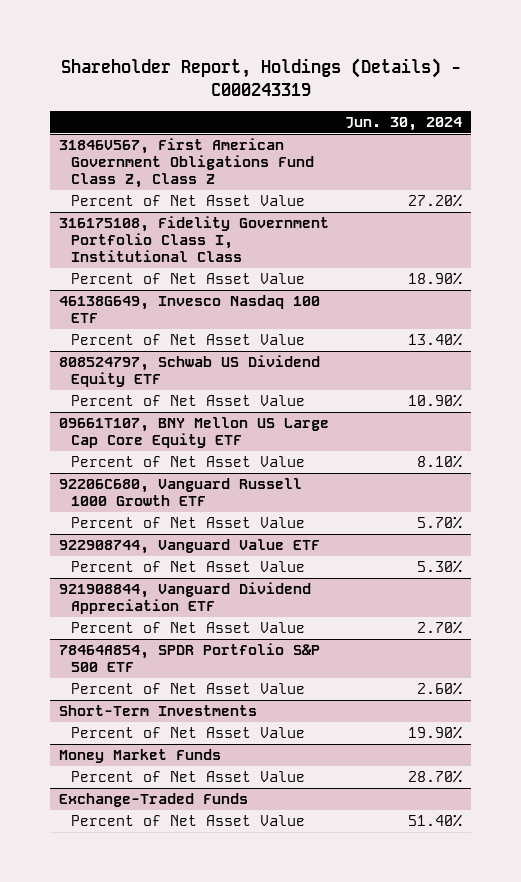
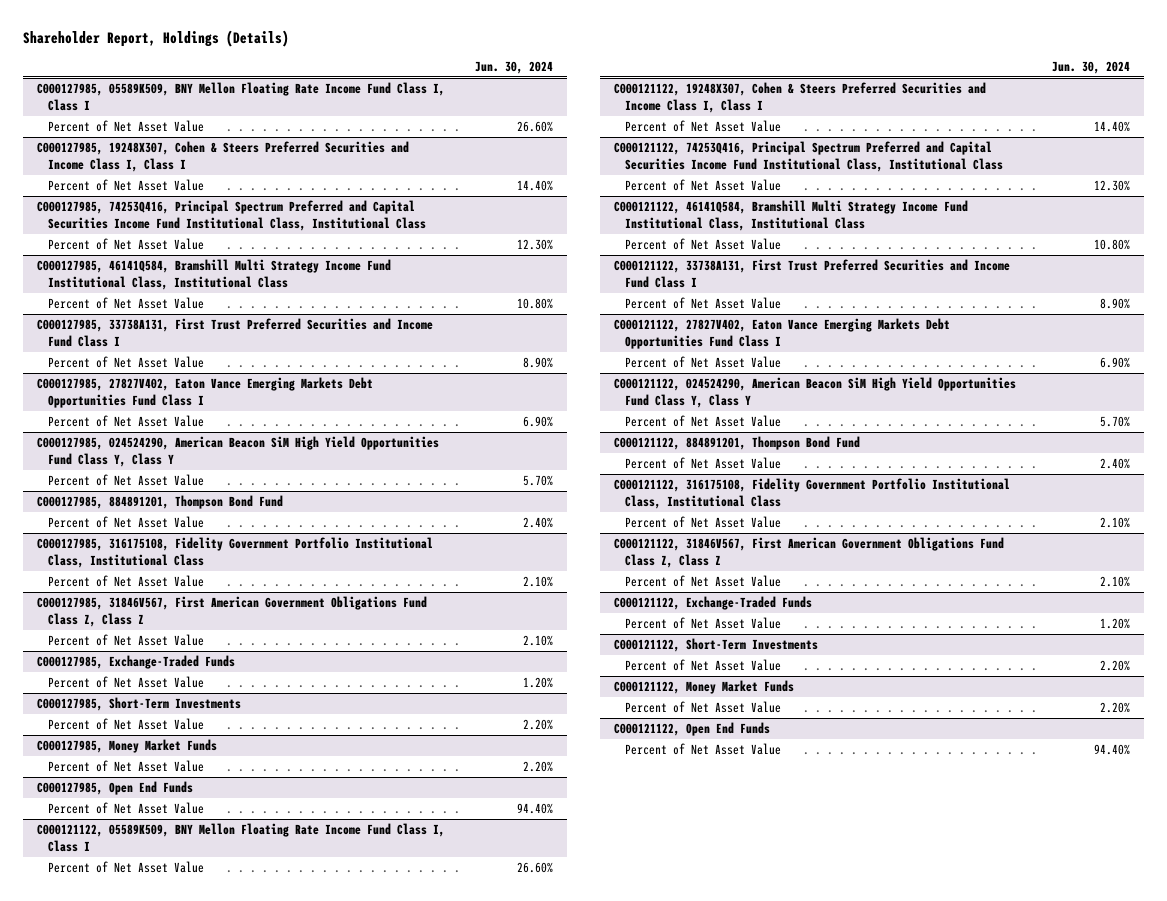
- Shareholder Report, Holdings (Details) - C000243319
+ Shareholder Report, Holdings (Details)
- 31846V567, First American Government Obligations Fund Class Z, Class Z
- Percent of Net Asset Value | 27.20%
- 316175108, Fidelity Government Portfolio Class I, Institutional Class
- Percent of Net Asset Value | 18.90%
- 46138G649, Invesco Nasdaq 100 ETF
- Percent of Net Asset Value | 13.40%
- 808524797, Schwab US Dividend Equity ETF
- Percent of Net Asset Value | 10.90%
- 09661T107, BNY Mellon US Large Cap Core Equity ETF
- Percent of Net Asset Value | 8.10%
- 92206C680, Vanguard Russell 1000 Growth ETF
+ C000127985, 05589K509, BNY Mellon Floating Rate Income Fund Class I, Class I
+ Percent of Net Asset Value | 26.60%
+ C000127985, 19248X307, Cohen & Steers Preferred Securities and Income Class I, Class I
+ Percent of Net Asset Value | 14.40%
+ C000127985, 74253Q416, Principal Spectrum Preferred and Capital Securities Income Fund Institutional Class, Institutional Class
+ Percent of Net Asset Value | 12.30%
+ C000127985, 46141Q584, Bramshill Multi Strategy Income Fund Institutional Class, Institutional Class
+ Percent of Net Asset Value | 10.80%
+ C000127985, 33738A131, First Trust Preferred Securities and Income Fund Class I
+ Percent of Net Asset Value | 8.90%
+ C000127985, 27827V402, Eaton Vance Emerging Markets Debt Opportunities Fund Class I
+ Percent of Net Asset Value | 6.90%
+ C000127985, 024524290, American Beacon SiM High Yield Opportunities Fund Class Y, Class Y
- 922908744, Vanguard Value ETF
- Percent of Net Asset Value | 5.30%
- 921908844, Vanguard Dividend Appreciation ETF
- Percent of Net Asset Value | 2.70%
- 78464A854, SPDR Portfolio S&P 500 ETF
- Percent of Net Asset Value | 2.60%
- Short-Term Investments
- Percent of Net Asset Value | 19.90%
- Money Market Funds
- Percent of Net Asset Value | 28.70%
- Exchange-Traded Funds
- Percent of Net Asset Value | 51.40%
+ C000127985, 884891201, Thompson Bond Fund
+ Percent of Net Asset Value | 2.40%
+ C000127985, 316175108, Fidelity Government Portfolio Institutional Class, Institutional Class
+ Percent of Net Asset Value | 2.10%
+ C000127985, 31846V567, First American Government Obligations Fund Class Z, Class Z
+ Percent of Net Asset Value | 2.10%
+ C000127985, Exchange-Traded Funds
+ Percent of Net Asset Value | 1.20%
+ C000127985, Short-Term Investments
+ Percent of Net Asset Value | 2.20%
+ C000127985, Money Market Funds
+ Percent of Net Asset Value | 2.20%
+ C000127985, Open End Funds
+ Percent of Net Asset Value | 94.40%
+ C000121122, 05589K509, BNY Mellon Floating Rate Income Fund Class I, Class I
+ Percent of Net Asset Value | 26.60%
+ C000121122, 19248X307, Cohen & Steers Preferred Securities and Income Class I, Class I
+ Percent of Net Asset Value | 14.40%
+ C000121122, 74253Q416, Principal Spectrum Preferred and Capital Securities Income Fund Institutional Class, Institutional Class
+ Percent of Net Asset Value | 12.30%
+ C000121122, 46141Q584, Bramshill Multi Strategy Income Fund Institutional Class, Institutional Class
+ Percent of Net Asset Value | 10.80%
+ C000121122, 33738A131, First Trust Preferred Securities and Income Fund Class I
+ Percent of Net Asset Value | 8.90%
+ C000121122, 27827V402, Eaton Vance Emerging Markets Debt Opportunities Fund Class I
+ Percent of Net Asset Value | 6.90%
+ C000121122, 024524290, American Beacon SiM High Yield Opportunities Fund Class Y, Class Y
+ Percent of Net Asset Value | 5.70%
+ C000121122, 884891201, Thompson Bond Fund
+ Percent of Net Asset Value | 2.40%
+ C000121122, 316175108, Fidelity Government Portfolio Institutional Class, Institutional Class
+ Percent of Net Asset Value | 2.10%
+ C000121122, 31846V567, First American Government Obligations Fund Class Z, Class Z
+ Percent of Net Asset Value | 2.10%
+ C000121122, Exchange-Traded Funds
+ Percent of Net Asset Value | 1.20%
+ C000121122, Short-Term Investments
+ Percent of Net Asset Value | 2.20%
+ C000121122, Money Market Funds
+ Percent of Net Asset Value | 2.20%
+ C000121122, Open End Funds
+ Percent of Net Asset Value | 94.40%

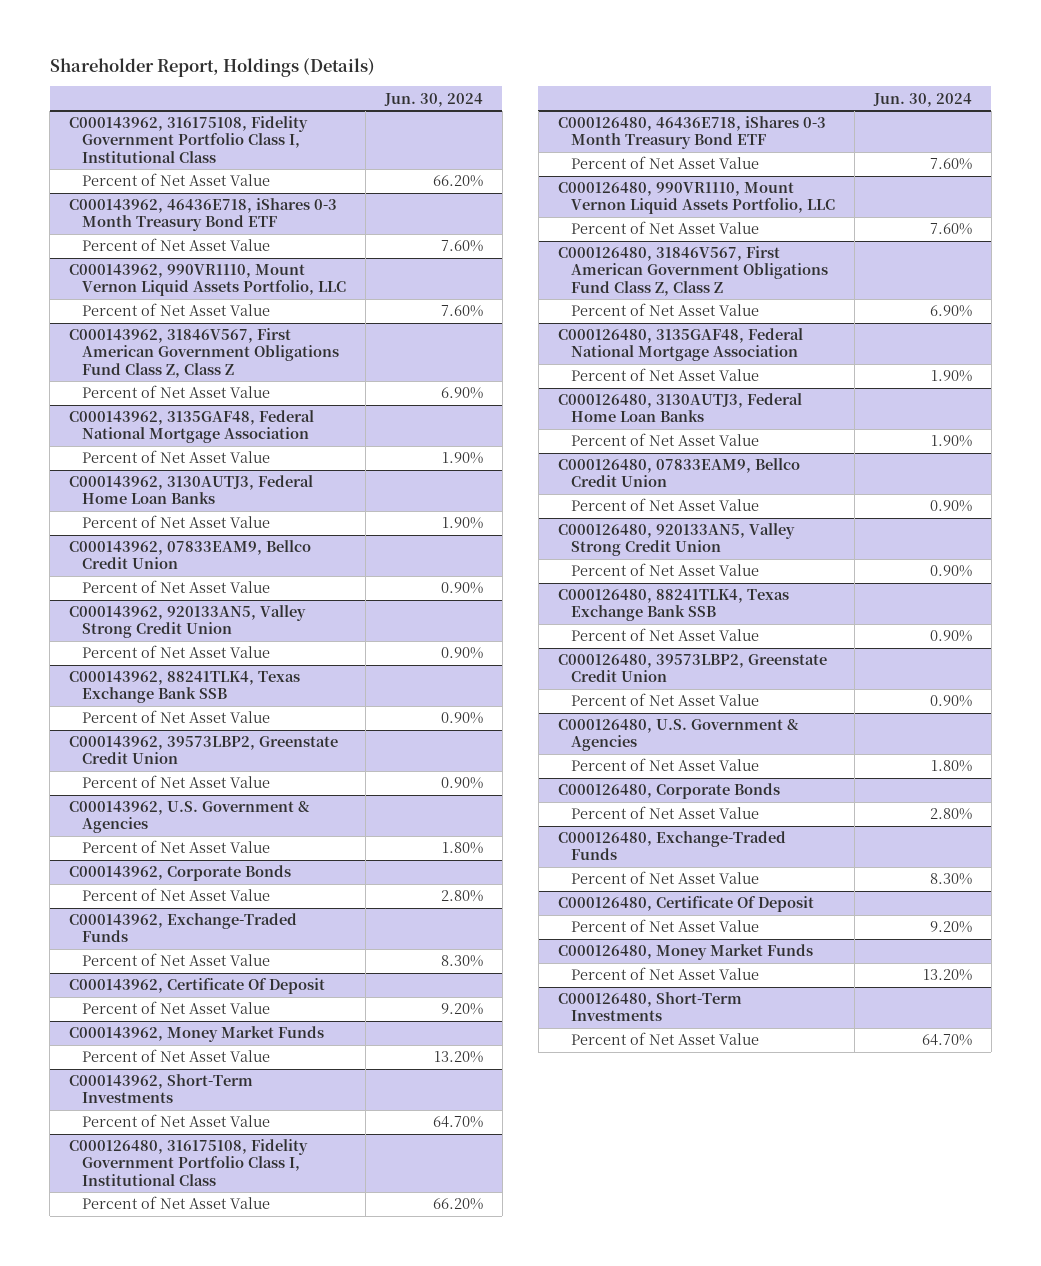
- C000127985, 05589K509, BNY Mellon Floating Rate Income Fund Class I, Class I
- Percent of Net Asset Value | 26.60%
- C000127985, 19248X307, Cohen & Steers Preferred Securities and Income Class I, Class I
- Percent of Net Asset Value | 14.40%
- C000127985, 74253Q416, Principal Spectrum Preferred and Capital Securities Income Fund Institutional Class, Institutional Class
- Percent of Net Asset Value | 12.30%
- C000127985, 46141Q584, Bramshill Multi Strategy Income Fund Institutional Class, Institutional Class
- Percent of Net Asset Value | 10.80%
- C000127985, 33738A131, First Trust Preferred Securities and Income Fund Class I
- Percent of Net Asset Value | 8.90%
- C000127985, 27827V402, Eaton Vance Emerging Markets Debt Opportunities Fund Class I
+ C000143962, 316175108, Fidelity Government Portfolio Class I, Institutional Class
+ Percent of Net Asset Value | 66.20%
+ C000143962, 46436E718, iShares 0-3 Month Treasury Bond ETF
+ Percent of Net Asset Value | 7.60%
+ C000143962, 990VR1110, Mount Vernon Liquid Assets Portfolio, LLC
+ Percent of Net Asset Value | 7.60%
+ C000143962, 31846V567, First American Government Obligations Fund Class Z, Class Z
- C000127985, 024524290, American Beacon SiM High Yield Opportunities Fund Class Y, Class Y
- Percent of Net Asset Value | 5.70%
- C000127985, 884891201, Thompson Bond Fund
- Percent of Net Asset Value | 2.40%
- C000127985, 316175108, Fidelity Government Portfolio Institutional Class, Institutional Class
- Percent of Net Asset Value | 2.10%
- C000127985, 31846V567, First American Government Obligations Fund Class Z, Class Z
- Percent of Net Asset Value | 2.10%
- C000127985, Exchange-Traded Funds
- Percent of Net Asset Value | 1.20%
- C000127985, Short-Term Investments
- Percent of Net Asset Value | 2.20%
- C000127985, Money Market Funds
- Percent of Net Asset Value | 2.20%
- C000127985, Open End Funds
- Percent of Net Asset Value | 94.40%
- C000121122, 05589K509, BNY Mellon Floating Rate Income Fund Class I, Class I
- Percent of Net Asset Value | 26.60%
- C000121122, 19248X307, Cohen & Steers Preferred Securities and Income Class I, Class I
- Percent of Net Asset Value | 14.40%
- C000121122, 74253Q416, Principal Spectrum Preferred and Capital Securities Income Fund Institutional Class, Institutional Class
- Percent of Net Asset Value | 12.30%
- C000121122, 46141Q584, Bramshill Multi Strategy Income Fund Institutional Class, Institutional Class
- Percent of Net Asset Value | 10.80%
- C000121122, 33738A131, First Trust Preferred Securities and Income Fund Class I
- Percent of Net Asset Value | 8.90%
- C000121122, 27827V402, Eaton Vance Emerging Markets Debt Opportunities Fund Class I
+ C000143962, 3135GAF48, Federal National Mortgage Association
+ Percent of Net Asset Value | 1.90%
+ C000143962, 3130AUTJ3, Federal Home Loan Banks
+ Percent of Net Asset Value | 1.90%
+ C000143962, 07833EAM9, Bellco Credit Union
+ Percent of Net Asset Value | 0.90%
+ C000143962, 920133AN5, Valley Strong Credit Union
+ Percent of Net Asset Value | 0.90%
+ C000143962, 88241TLK4, Texas Exchange Bank SSB
+ Percent of Net Asset Value | 0.90%
+ C000143962, 39573LBP2, Greenstate Credit Union
+ Percent of Net Asset Value | 0.90%
+ C000143962, U.S. Government & Agencies
+ Percent of Net Asset Value | 1.80%
+ C000143962, Corporate Bonds
+ Percent of Net Asset Value | 2.80%
+ C000143962, Exchange-Traded Funds
+ Percent of Net Asset Value | 8.30%
+ C000143962, Certificate Of Deposit
+ Percent of Net Asset Value | 9.20%
+ C000143962, Money Market Funds
+ Percent of Net Asset Value | 13.20%
+ C000143962, Short-Term Investments
+ Percent of Net Asset Value | 64.70%
+ C000126480, 316175108, Fidelity Government Portfolio Class I, Institutional Class
+ Percent of Net Asset Value | 66.20%
+ C000126480, 46436E718, iShares 0-3 Month Treasury Bond ETF
+ Percent of Net Asset Value | 7.60%
+ C000126480, 990VR1110, Mount Vernon Liquid Assets Portfolio, LLC
+ Percent of Net Asset Value | 7.60%
+ C000126480, 31846V567, First American Government Obligations Fund Class Z, Class Z
- C000121122, 024524290, American Beacon SiM High Yield Opportunities Fund Class Y, Class Y
- Percent of Net Asset Value | 5.70%
- C000121122, 884891201, Thompson Bond Fund
- Percent of Net Asset Value | 2.40%
- C000121122, 316175108, Fidelity Government Portfolio Institutional Class, Institutional Class
- Percent of Net Asset Value | 2.10%
- C000121122, 31846V567, First American Government Obligations Fund Class Z, Class Z
- Percent of Net Asset Value | 2.10%
- C000121122, Exchange-Traded Funds
- Percent of Net Asset Value | 1.20%
- C000121122, Short-Term Investments
- Percent of Net Asset Value | 2.20%
- C000121122, Money Market Funds
- Percent of Net Asset Value | 2.20%
- C000121122, Open End Funds
- Percent of Net Asset Value | 94.40%
+ C000126480, 3135GAF48, Federal National Mortgage Association
+ Percent of Net Asset Value | 1.90%
+ C000126480, 3130AUTJ3, Federal Home Loan Banks
+ Percent of Net Asset Value | 1.90%
+ C000126480, 07833EAM9, Bellco Credit Union
+ Percent of Net Asset Value | 0.90%
+ C000126480, 920133AN5, Valley Strong Credit Union
+ Percent of Net Asset Value | 0.90%
+ C000126480, 88241TLK4, Texas Exchange Bank SSB
+ Percent of Net Asset Value | 0.90%
+ C000126480, 39573LBP2, Greenstate Credit Union
+ Percent of Net Asset Value | 0.90%
+ C000126480, U.S. Government & Agencies
+ Percent of Net Asset Value | 1.80%
+ C000126480, Corporate Bonds
+ Percent of Net Asset Value | 2.80%
+ C000126480, Exchange-Traded Funds
+ Percent of Net Asset Value | 8.30%
+ C000126480, Certificate Of Deposit
+ Percent of Net Asset Value | 9.20%
+ C000126480, Money Market Funds
+ Percent of Net Asset Value | 13.20%
+ C000126480, Short-Term Investments
+ Percent of Net Asset Value | 64.70%

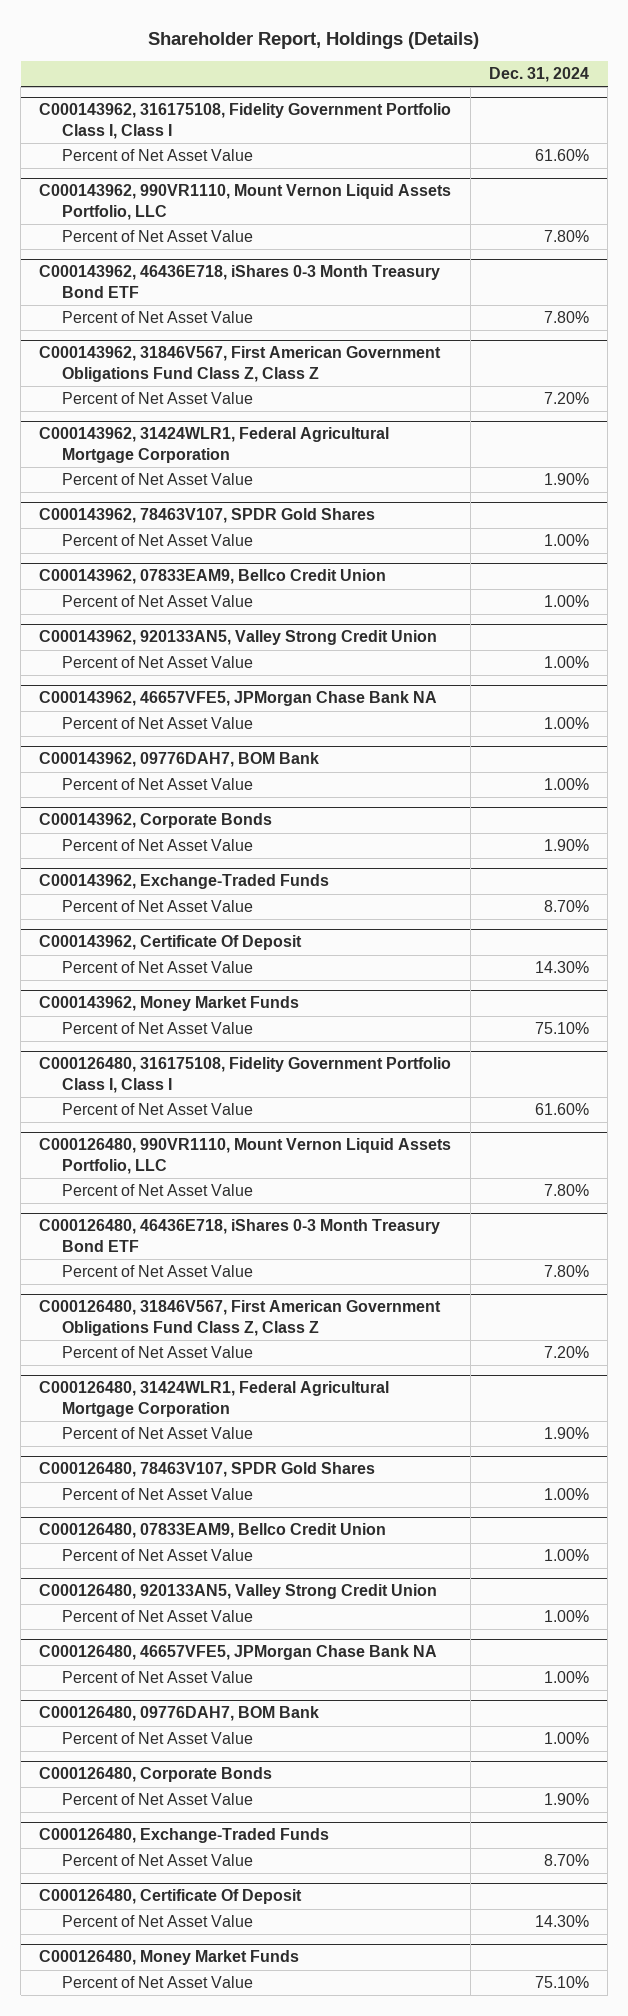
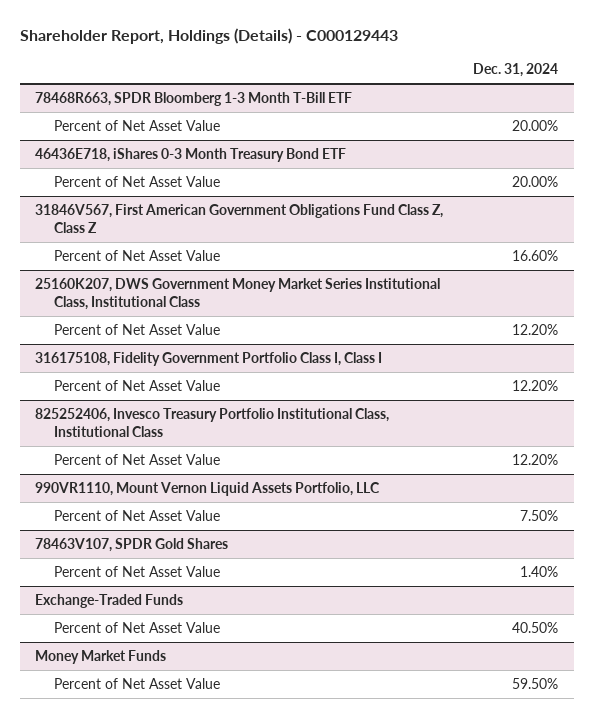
- Shareholder Report, Holdings (Details)
+ Shareholder Report, Holdings (Details) - C000129443
- C000143962, 316175108, Fidelity Government Portfolio Class I, Class I
- Percent of Net Asset Value | 61.60%
- C000143962, 990VR1110, Mount Vernon Liquid Assets Portfolio, LLC
- Percent of Net Asset Value | 7.80%
- C000143962, 46436E718, iShares 0-3 Month Treasury Bond ETF
- Percent of Net Asset Value | 7.80%
- C000143962, 31846V567, First American Government Obligations Fund Class Z, Class Z
- Percent of Net Asset Value | 7.20%
- C000143962, 31424WLR1, Federal Agricultural Mortgage Corporation
- Percent of Net Asset Value | 1.90%
- C000143962, 78463V107, SPDR Gold Shares
- Percent of Net Asset Value | 1.00%
- C000143962, 07833EAM9, Bellco Credit Union
- Percent of Net Asset Value | 1.00%
- C000143962, 920133AN5, Valley Strong Credit Union
- Percent of Net Asset Value | 1.00%
- C000143962, 46657VFE5, JPMorgan Chase Bank NA
- Percent of Net Asset Value | 1.00%
- C000143962, 09776DAH7, BOM Bank
- Percent of Net Asset Value | 1.00%
- C000143962, Corporate Bonds
- Percent of Net Asset Value | 1.90%
- C000143962, Exchange-Traded Funds
- Percent of Net Asset Value | 8.70%
- C000143962, Certificate Of Deposit
- Percent of Net Asset Value | 14.30%
- C000143962, Money Market Funds
- Percent of Net Asset Value | 75.10%
- C000126480, 316175108, Fidelity Government Portfolio Class I, Class I
- Percent of Net Asset Value | 61.60%
- C000126480, 990VR1110, Mount Vernon Liquid Assets Portfolio, LLC
- Percent of Net Asset Value | 7.80%
- C000126480, 46436E718, iShares 0-3 Month Treasury Bond ETF
- Percent of Net Asset Value | 7.80%
- C000126480, 31846V567, First American Government Obligations Fund Class Z, Class Z
- Percent of Net Asset Value | 7.20%
- C000126480, 31424WLR1, Federal Agricultural Mortgage Corporation
- Percent of Net Asset Value | 1.90%
- C000126480, 78463V107, SPDR Gold Shares
- Percent of Net Asset Value | 1.00%
- C000126480, 07833EAM9, Bellco Credit Union
- Percent of Net Asset Value | 1.00%
- C000126480, 920133AN5, Valley Strong Credit Union
- Percent of Net Asset Value | 1.00%
- C000126480, 46657VFE5, JPMorgan Chase Bank NA
- Percent of Net Asset Value | 1.00%
- C000126480, 09776DAH7, BOM Bank
- Percent of Net Asset Value | 1.00%
- C000126480, Corporate Bonds
- Percent of Net Asset Value | 1.90%
- C000126480, Exchange-Traded Funds
- Percent of Net Asset Value | 8.70%
- C000126480, Certificate Of Deposit
- Percent of Net Asset Value | 14.30%
- C000126480, Money Market Funds
- Percent of Net Asset Value | 75.10%
+ 78468R663, SPDR Bloomberg 1-3 Month T-Bill ETF
+ Percent of Net Asset Value | 20.00%
+ 46436E718, iShares 0-3 Month Treasury Bond ETF
+ Percent of Net Asset Value | 20.00%
+ 31846V567, First American Government Obligations Fund Class Z, Class Z
+ Percent of Net Asset Value | 16.60%
+ 25160K207, DWS Government Money Market Series Institutional Class, Institutional Class
+ Percent of Net Asset Value | 12.20%
+ 316175108, Fidelity Government Portfolio Class I, Class I
+ Percent of Net Asset Value | 12.20%
+ 825252406, Invesco Treasury Portfolio Institutional Class, Institutional Class
+ Percent of Net Asset Value | 12.20%
+ 990VR1110, Mount Vernon Liquid Assets Portfolio, LLC
+ Percent of Net Asset Value | 7.50%
+ 78463V107, SPDR Gold Shares
+ Percent of Net Asset Value | 1.40%
+ Exchange-Traded Funds
+ Percent of Net Asset Value | 40.50%
+ Money Market Funds
+ Percent of Net Asset Value | 59.50%

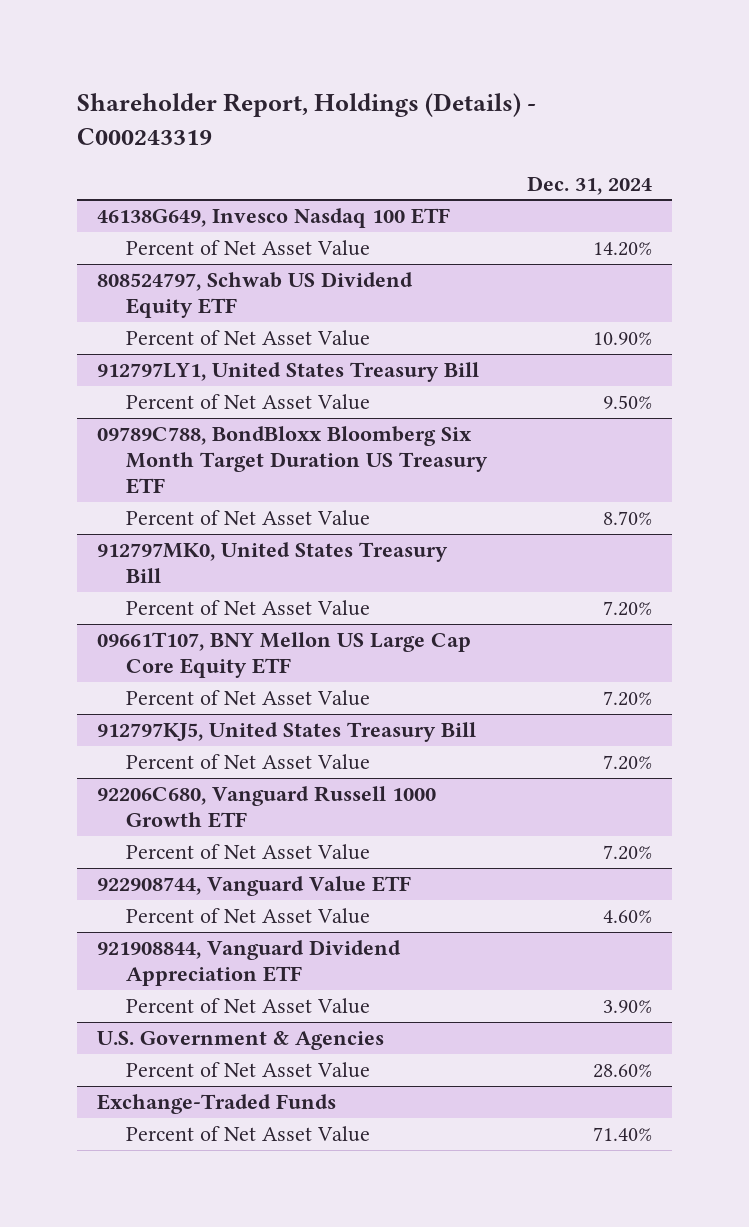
- Shareholder Report, Holdings (Details) - C000129443
+ Shareholder Report, Holdings (Details) - C000243319
- 78468R663, SPDR Bloomberg 1-3 Month T-Bill ETF
- Percent of Net Asset Value | 20.00%
- 46436E718, iShares 0-3 Month Treasury Bond ETF
- Percent of Net Asset Value | 20.00%
- 31846V567, First American Government Obligations Fund Class Z, Class Z
- Percent of Net Asset Value | 16.60%
- 25160K207, DWS Government Money Market Series Institutional Class, Institutional Class
- Percent of Net Asset Value | 12.20%
- 316175108, Fidelity Government Portfolio Class I, Class I
- Percent of Net Asset Value | 12.20%
- 825252406, Invesco Treasury Portfolio Institutional Class, Institutional Class
- Percent of Net Asset Value | 12.20%
- 990VR1110, Mount Vernon Liquid Assets Portfolio, LLC
- Percent of Net Asset Value | 7.50%
- 78463V107, SPDR Gold Shares
- Percent of Net Asset Value | 1.40%
+ 46138G649, Invesco Nasdaq 100 ETF
+ Percent of Net Asset Value | 14.20%
+ 808524797, Schwab US Dividend Equity ETF
+ Percent of Net Asset Value | 10.90%
+ 912797LY1, United States Treasury Bill
+ Percent of Net Asset Value | 9.50%
+ 09789C788, BondBloxx Bloomberg Six Month Target Duration US Treasury ETF
+ Percent of Net Asset Value | 8.70%
+ 912797MK0, United States Treasury Bill
+ Percent of Net Asset Value | 7.20%
+ 09661T107, BNY Mellon US Large Cap Core Equity ETF
+ Percent of Net Asset Value | 7.20%
+ 912797KJ5, United States Treasury Bill
+ Percent of Net Asset Value | 7.20%
+ 92206C680, Vanguard Russell 1000 Growth ETF
+ Percent of Net Asset Value | 7.20%
+ 922908744, Vanguard Value ETF
+ Percent of Net Asset Value | 4.60%
+ 921908844, Vanguard Dividend Appreciation ETF
+ Percent of Net Asset Value | 3.90%
+ U.S. Government & Agencies
+ Percent of Net Asset Value | 28.60%
@ Exchange-Traded Funds
- Percent of Net Asset Value | 40.50%
- Money Market Funds
- Percent of Net Asset Value | 59.50%
@ Exchange-Traded Funds
+ Percent of Net Asset Value | 71.40%

